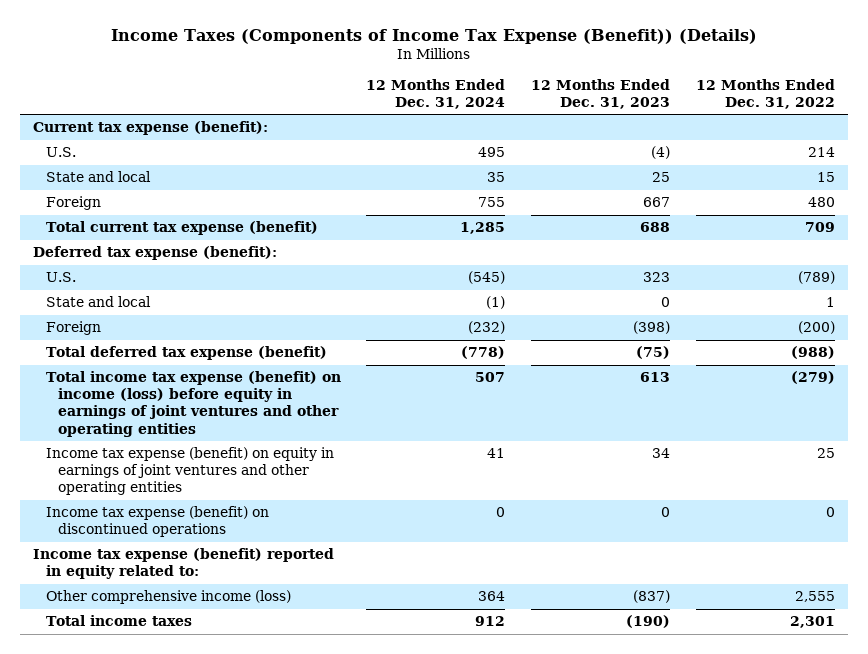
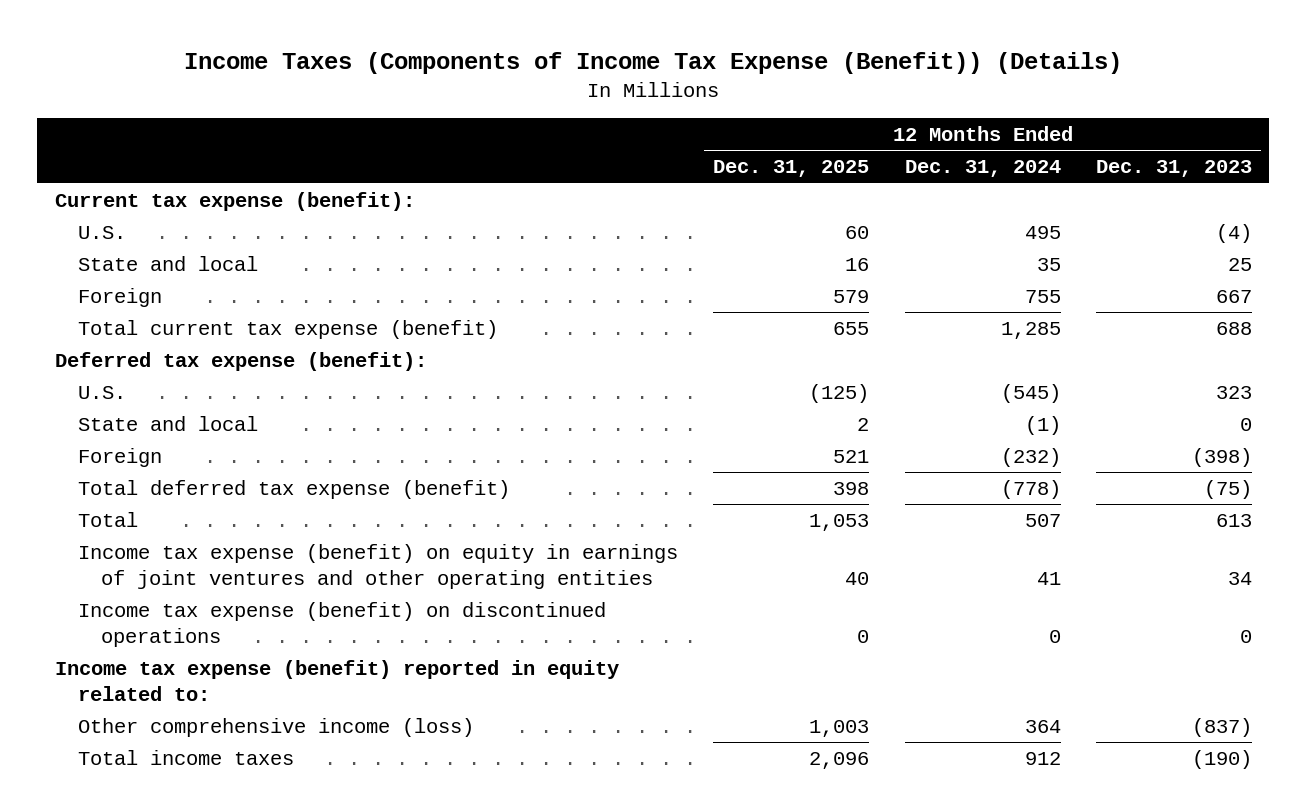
- | 12 Months Ended Dec. 31, 2024 | 12 Months Ended Dec. 31, 2023 | 12 Months Ended Dec. 31, 2022
+ | 12 Months Ended Dec. 31, 2025 | 12 Months Ended Dec. 31, 2024 | 12 Months Ended Dec. 31, 2023
- Total income tax expense (benefit) on income (loss) before equity in earnings of joint ventures and other operating entities | 507 | 613 | (279)
+ Total | 1,053 | 507 | 613

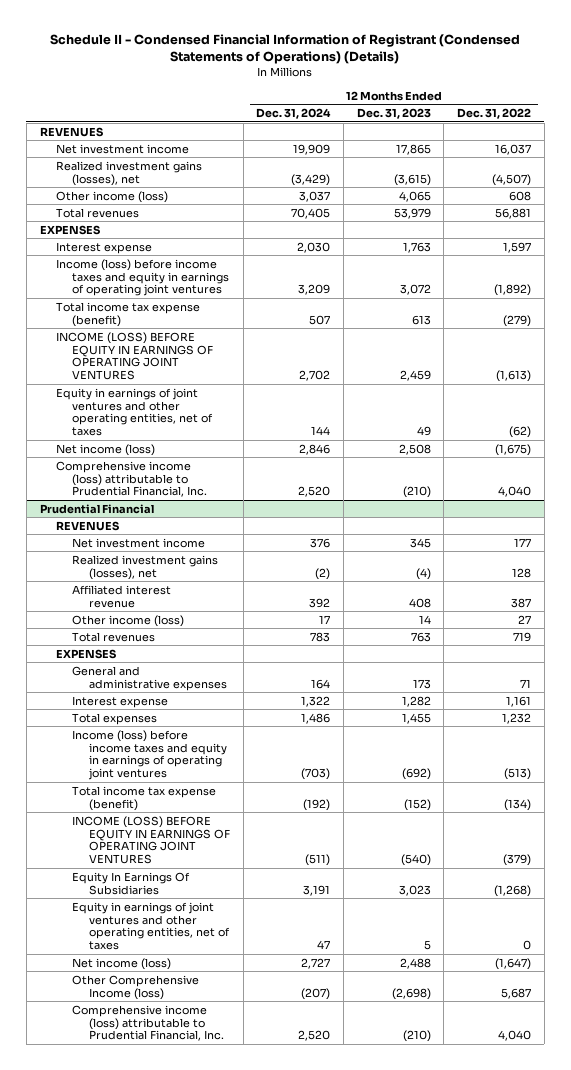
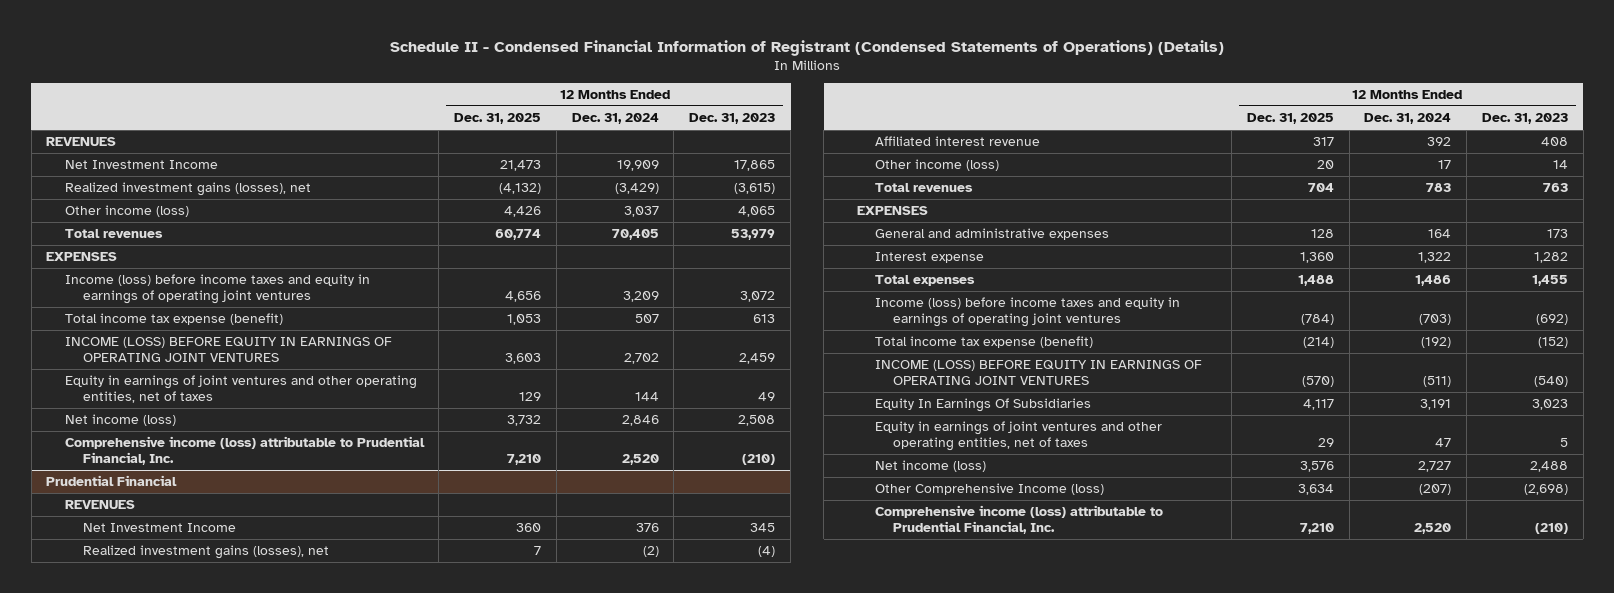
- | 12 Months Ended Dec. 31, 2024 | 12 Months Ended Dec. 31, 2023 | 12 Months Ended Dec. 31, 2022
+ | 12 Months Ended Dec. 31, 2025 | 12 Months Ended Dec. 31, 2024 | 12 Months Ended Dec. 31, 2023
- Net investment income | 19,909 | 17,865 | 16,037
+ Net Investment Income | 21,473 | 19,909 | 17,865
- Interest expense | 2,030 | 1,763 | 1,597
@ Prudential Financial
- Net investment income | 376 | 345 | 177
+ Net Investment Income | 360 | 376 | 345

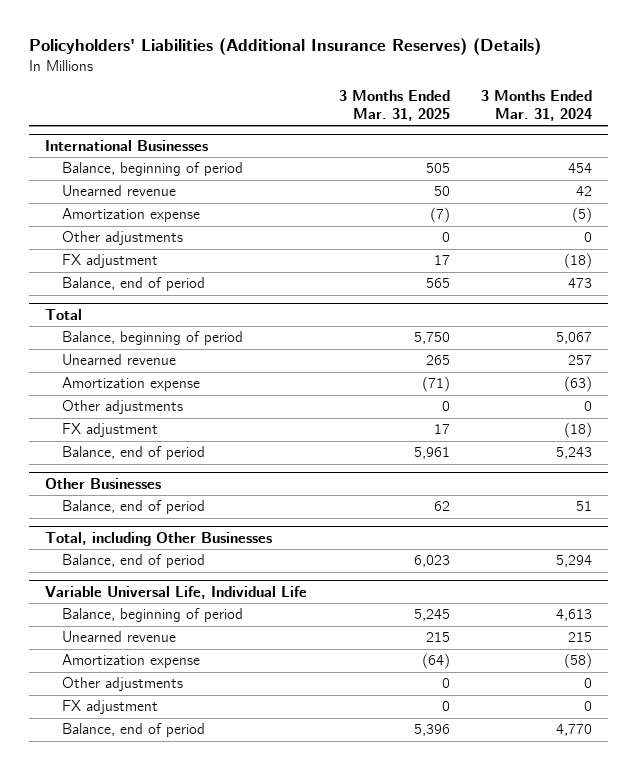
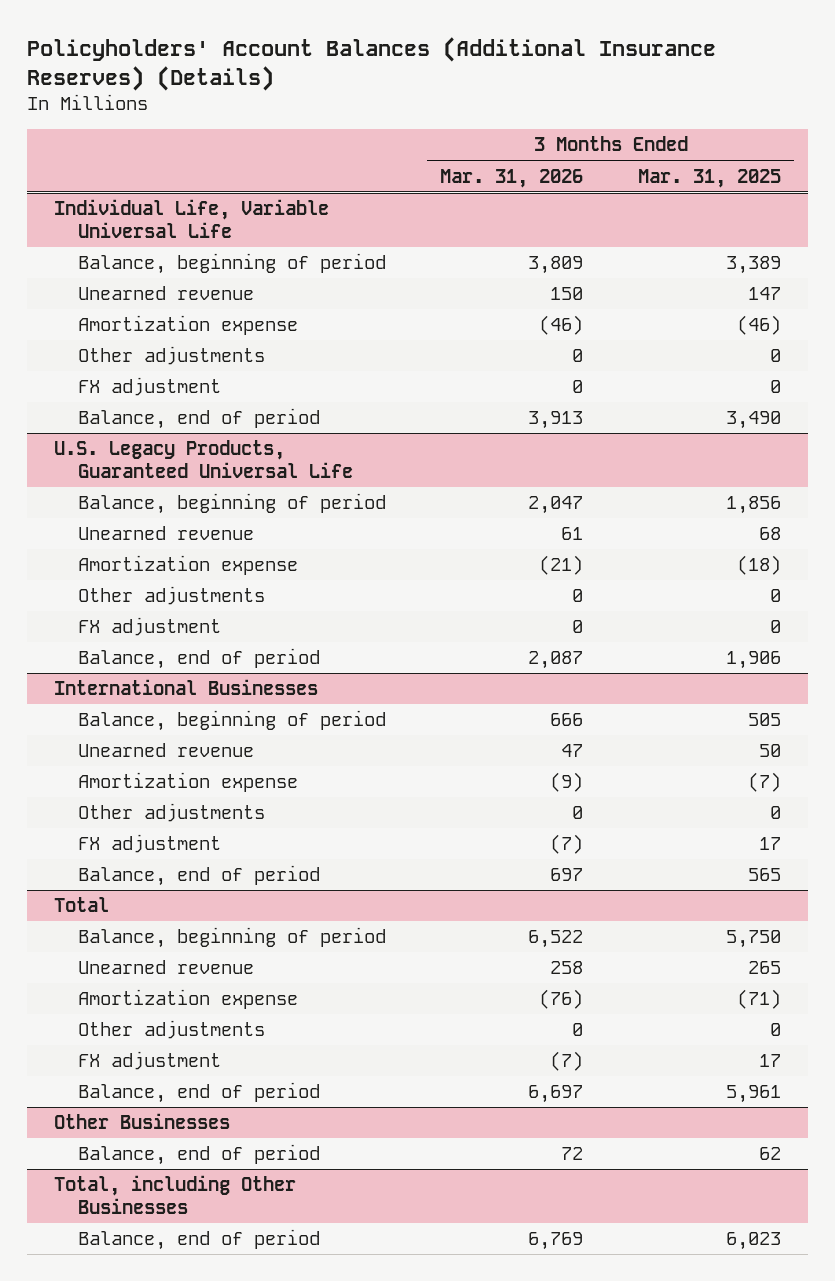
- Policyholders' Liabilities (Additional Insurance Reserves) (Details)
+ Policyholders' Account Balances (Additional Insurance Reserves) (Details)
- | 3 Months Ended Mar. 31, 2025 | 3 Months Ended Mar. 31, 2024
+ | 3 Months Ended Mar. 31, 2026 | 3 Months Ended Mar. 31, 2025
+ Individual Life, Variable Universal Life
+ Balance, beginning of period | 3,809 | 3,389
+ Unearned revenue | 150 | 147
+ Amortization expense | (46) | (46)
+ Other adjustments | 0 | 0
+ FX adjustment | 0 | 0
+ Balance, end of period | 3,913 | 3,490
+ U.S. Legacy Products, Guaranteed Universal Life
+ Balance, beginning of period | 2,047 | 1,856
+ Unearned revenue | 61 | 68
+ Amortization expense | (21) | (18)
+ Other adjustments | 0 | 0
+ FX adjustment | 0 | 0
+ Balance, end of period | 2,087 | 1,906
- Variable Universal Life, Individual Life
- Balance, beginning of period | 5,245 | 4,613
- Unearned revenue | 215 | 215
- Amortization expense | (64) | (58)
- Other adjustments | 0 | 0
- FX adjustment | 0 | 0
- Balance, end of period | 5,396 | 4,770

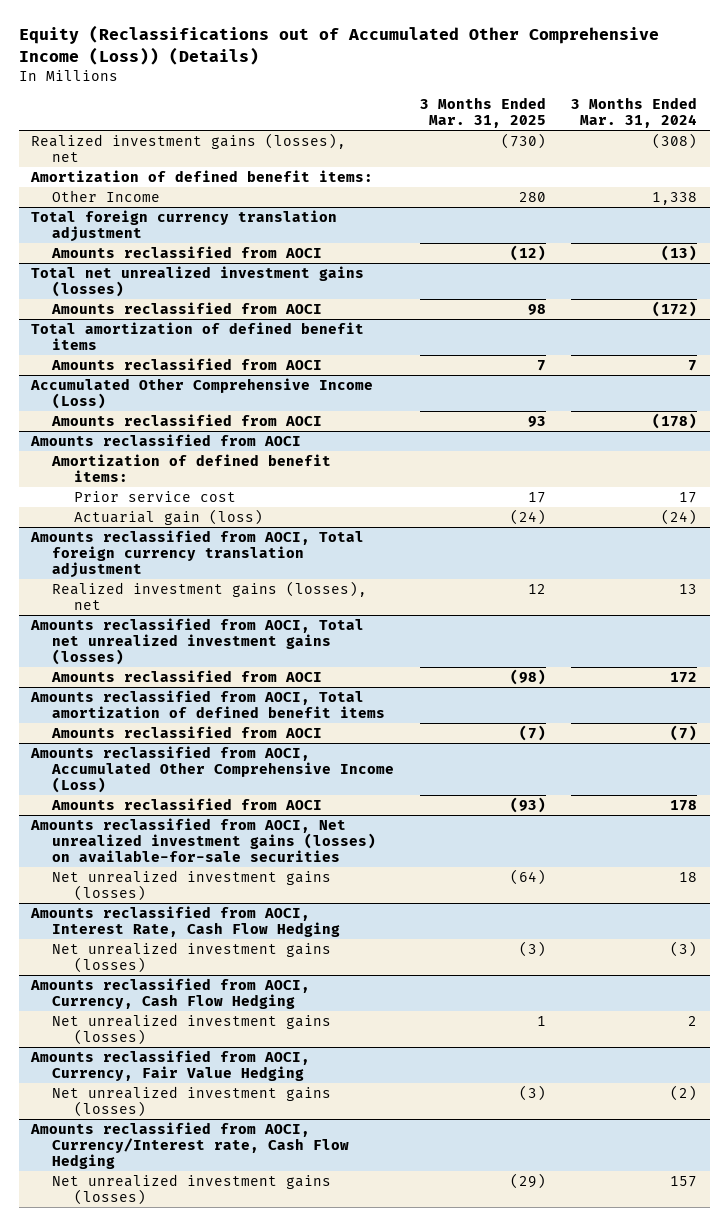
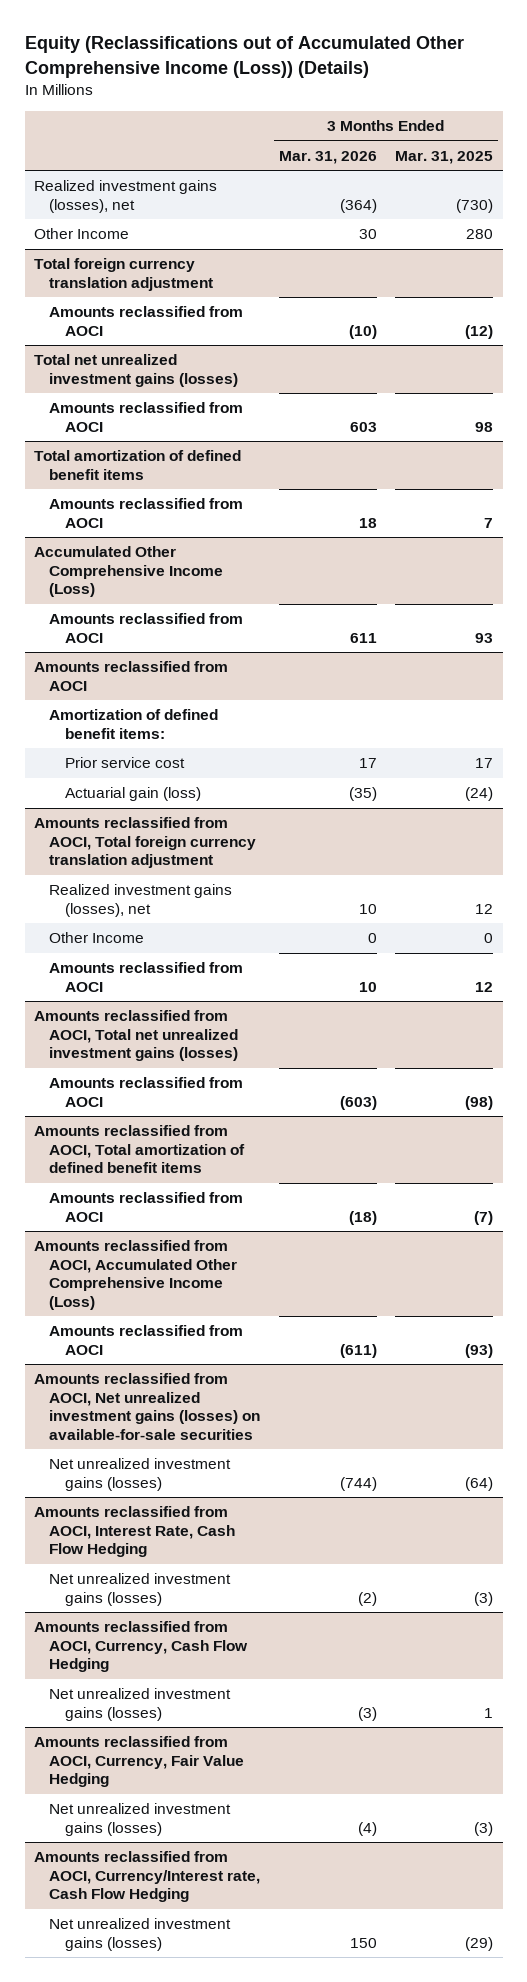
- | 3 Months Ended Mar. 31, 2025 | 3 Months Ended Mar. 31, 2024
+ | 3 Months Ended Mar. 31, 2026 | 3 Months Ended Mar. 31, 2025
- Amortization of defined benefit items:
@ Amounts reclassified from AOCI, Total foreign currency translation adjustment
+ Other Income | 0 | 0
+ Amounts reclassified from AOCI | 10 | 12

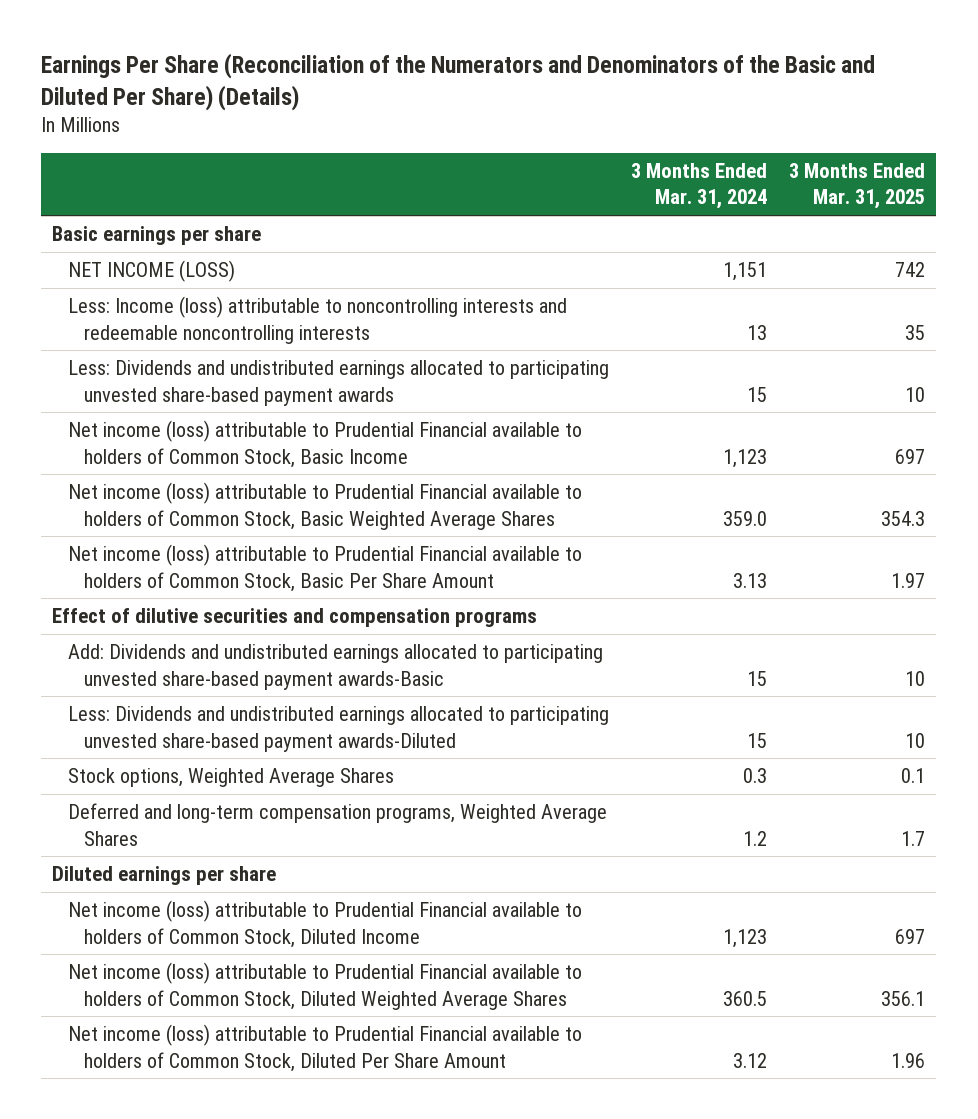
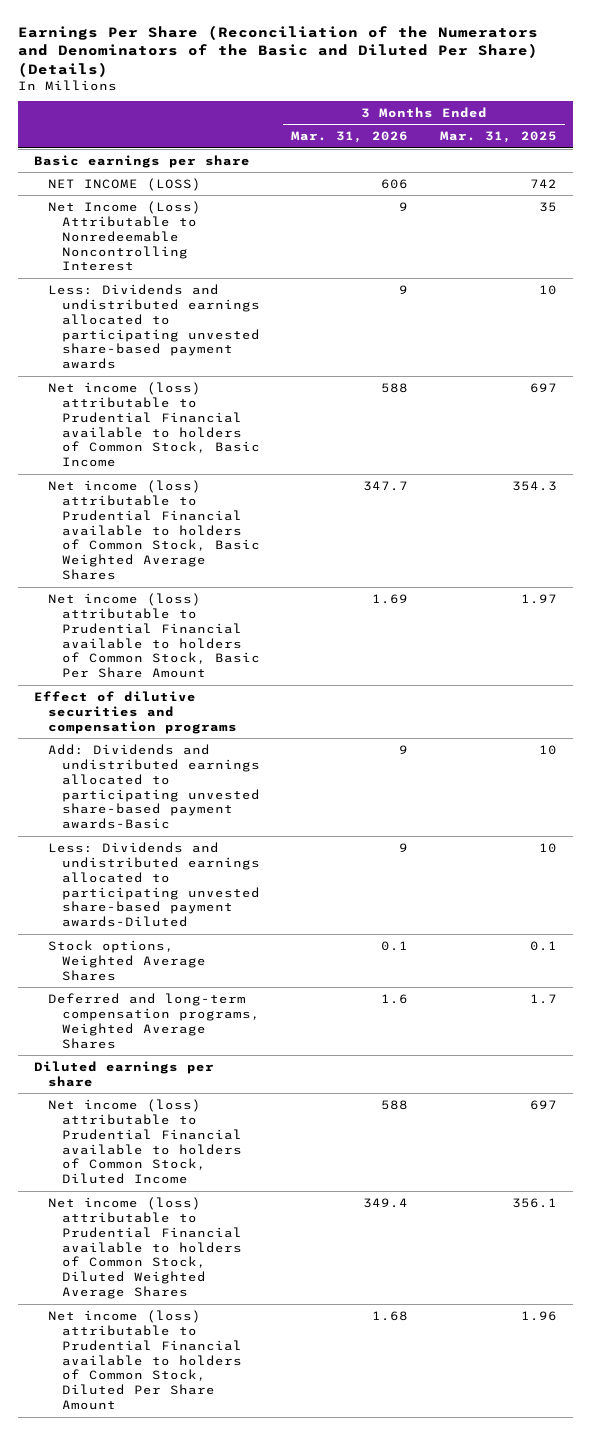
- | 3 Months Ended Mar. 31, 2024 | 3 Months Ended Mar. 31, 2025
+ | 3 Months Ended Mar. 31, 2026 | 3 Months Ended Mar. 31, 2025
- Less: Income (loss) attributable to noncontrolling interests and redeemable noncontrolling interests | 13 | 35
+ Net Income (Loss) Attributable to Nonredeemable Noncontrolling Interest | 9 | 35

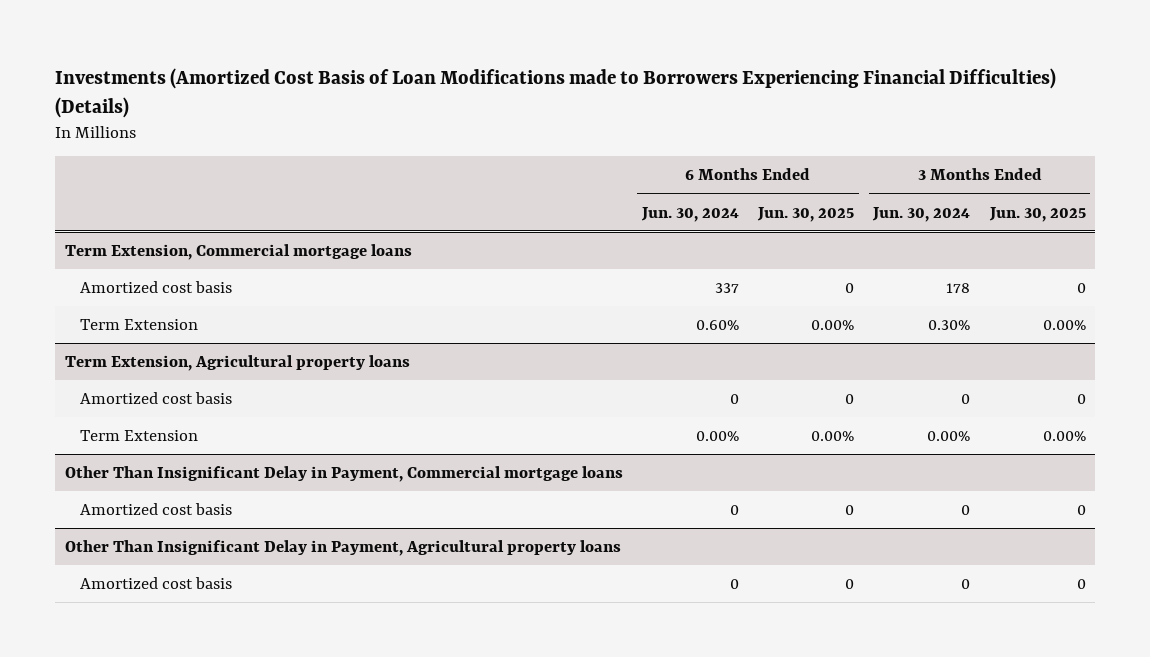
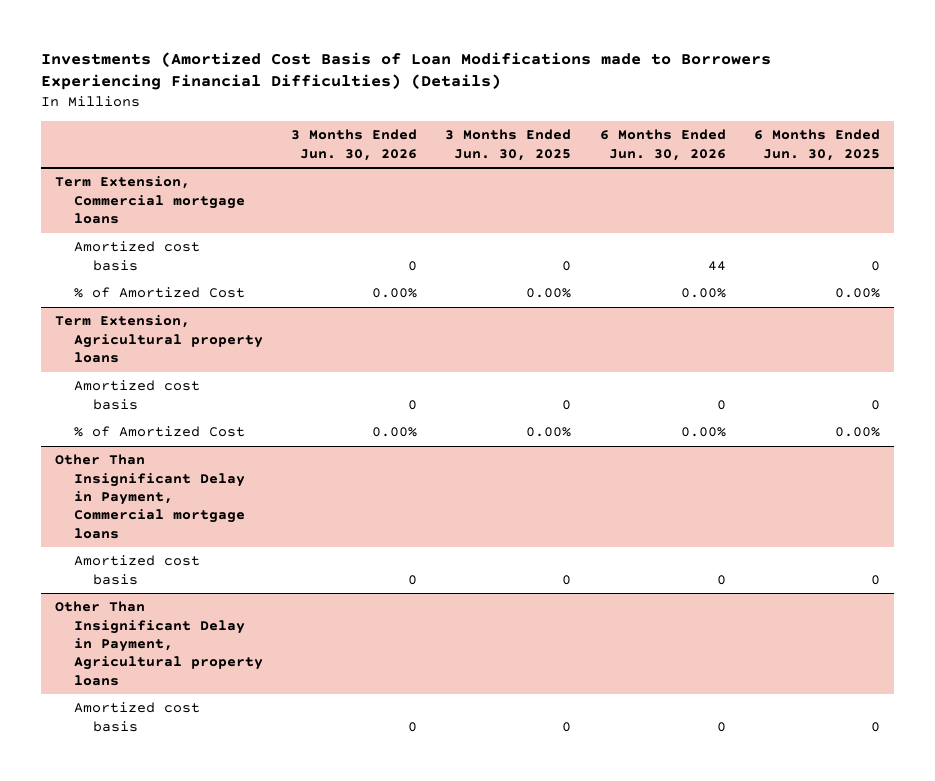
- | 6 Months Ended Jun. 30, 2024 | 6 Months Ended Jun. 30, 2025 | 3 Months Ended Jun. 30, 2024 | 3 Months Ended Jun. 30, 2025
+ | 3 Months Ended Jun. 30, 2026 | 3 Months Ended Jun. 30, 2025 | 6 Months Ended Jun. 30, 2026 | 6 Months Ended Jun. 30, 2025
@ Term Extension, Commercial mortgage loans
- Term Extension | 0.60% | 0.00% | 0.30% | 0.00%
+ % of Amortized Cost | 0.00% | 0.00% | 0.00% | 0.00%
@ Term Extension, Agricultural property loans
- Term Extension | 0.00% | 0.00% | 0.00% | 0.00%
+ % of Amortized Cost | 0.00% | 0.00% | 0.00% | 0.00%

